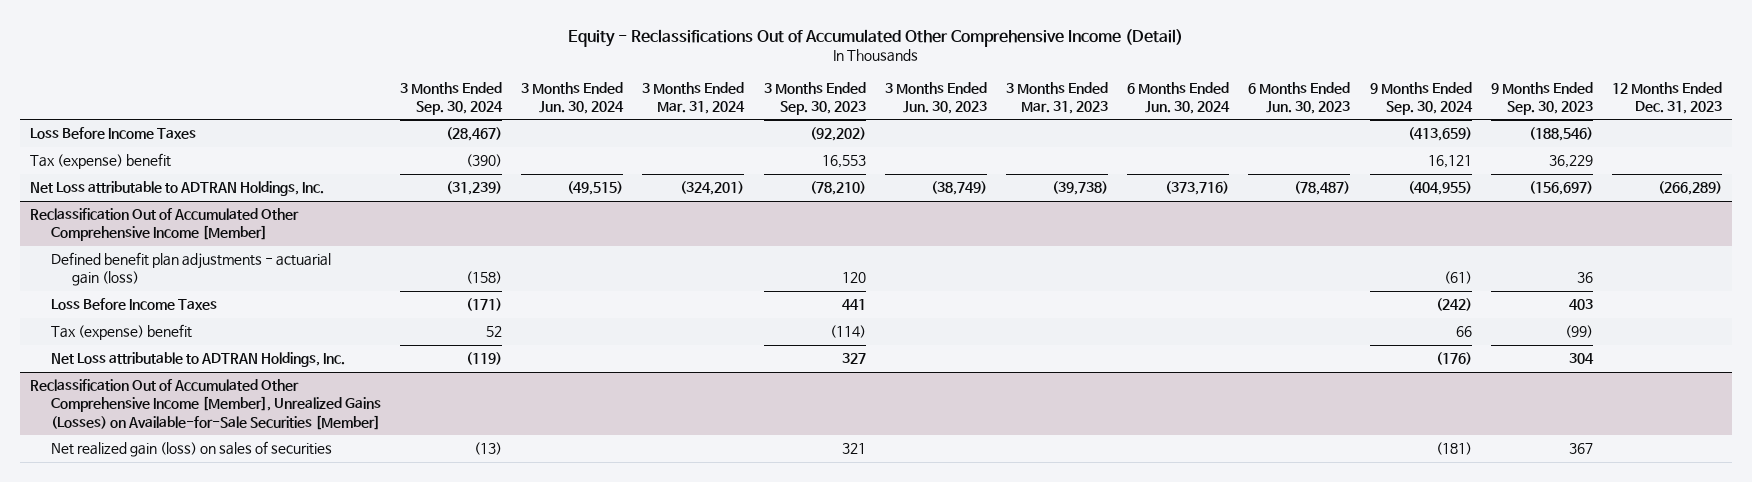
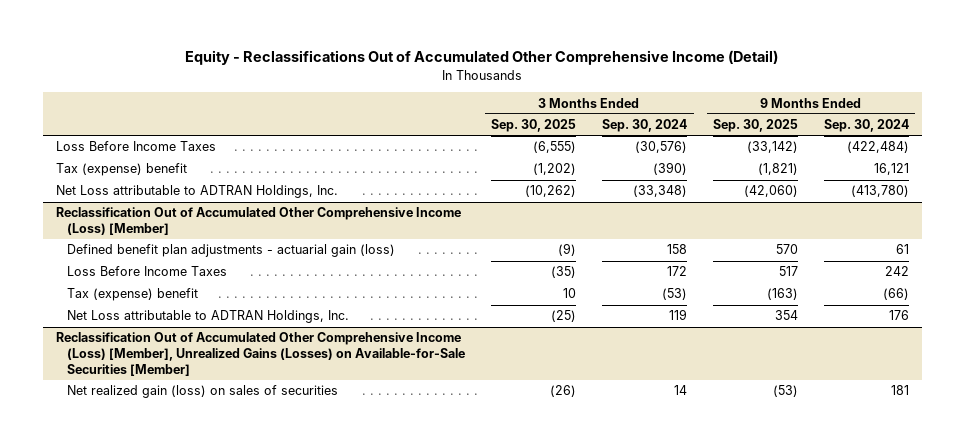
- | 3 Months Ended Sep. 30, 2024 | 3 Months Ended Jun. 30, 2024 | 3 Months Ended Mar. 31, 2024 | 3 Months Ended Sep. 30, 2023 | 3 Months Ended Jun. 30, 2023 | 3 Months Ended Mar. 31, 2023 | 6 Months Ended Jun. 30, 2024 | 6 Months Ended Jun. 30, 2023 | 9 Months Ended Sep. 30, 2024 | 9 Months Ended Sep. 30, 2023 | 12 Months Ended Dec. 31, 2023
+ | 3 Months Ended Sep. 30, 2025 | 3 Months Ended Sep. 30, 2024 | 9 Months Ended Sep. 30, 2025 | 9 Months Ended Sep. 30, 2024
- Loss Before Income Taxes | (28,467) | | | (92,202) | | | | | (413,659) | (188,546) |
+ Loss Before Income Taxes | (6,555) | (30,576) | (33,142) | (422,484)
- Net Loss attributable to ADTRAN Holdings, Inc. | (31,239) | (49,515) | (324,201) | (78,210) | (38,749) | (39,738) | (373,716) | (78,487) | (404,955) | (156,697) | (266,289)
- Reclassification Out of Accumulated Other Comprehensive Income [Member]
- Defined benefit plan adjustments - actuarial gain (loss) | (158) | | | 120 | | | | | (61) | 36 |
- Loss Before Income Taxes | (171) | | | 441 | | | | | (242) | 403 |
- Tax (expense) benefit | 52 | | | (114) | | | | | 66 | (99) |
- Net Loss attributable to ADTRAN Holdings, Inc. | (119) | | | 327 | | | | | (176) | 304 |
- Reclassification Out of Accumulated Other Comprehensive Income [Member], Unrealized Gains (Losses) on Available-for-Sale Securities [Member]
- Net realized gain (loss) on sales of securities | (13) | | | 321 | | | | | (181) | 367 |
+ Net Loss attributable to ADTRAN Holdings, Inc. | (10,262) | (33,348) | (42,060) | (413,780)
+ Reclassification Out of Accumulated Other Comprehensive Income (Loss) [Member]
+ Defined benefit plan adjustments - actuarial gain (loss) | (9) | 158 | 570 | 61
+ Loss Before Income Taxes | (35) | 172 | 517 | 242
+ Tax (expense) benefit | 10 | (53) | (163) | (66)
+ Net Loss attributable to ADTRAN Holdings, Inc. | (25) | 119 | 354 | 176
+ Reclassification Out of Accumulated Other Comprehensive Income (Loss) [Member], Unrealized Gains (Losses) on Available-for-Sale Securities [Member]
+ Net realized gain (loss) on sales of securities | (26) | 14 | (53) | 181

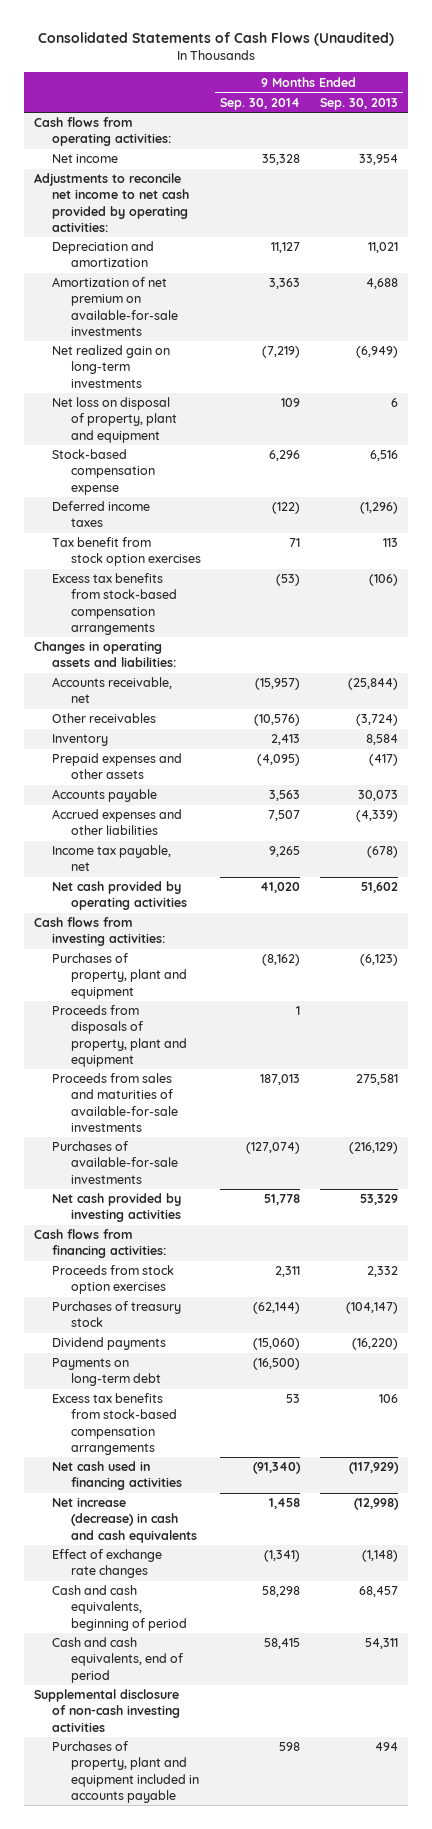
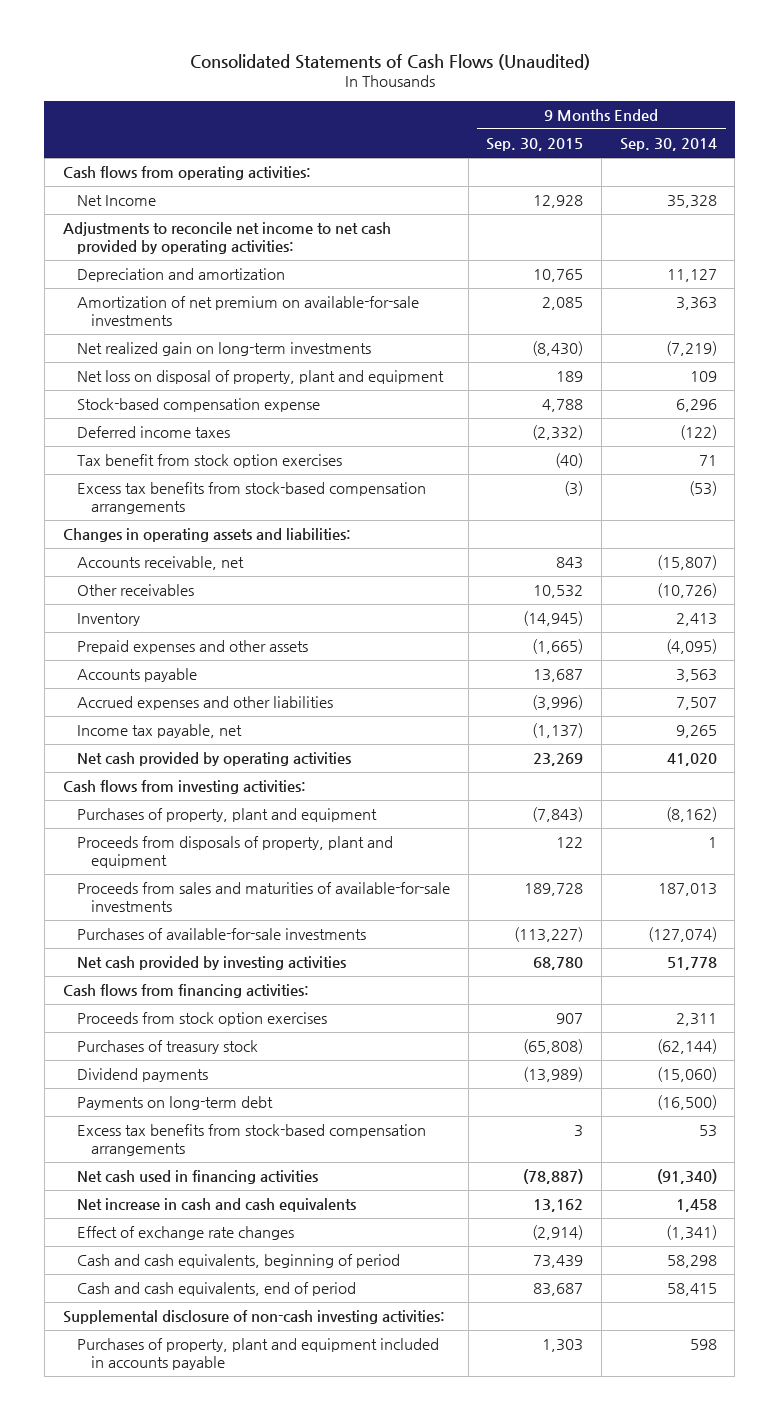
- | 9 Months Ended Sep. 30, 2014 | 9 Months Ended Sep. 30, 2013
+ | 9 Months Ended Sep. 30, 2015 | 9 Months Ended Sep. 30, 2014
- Net income | 35,328 | 33,954
+ Net Income | 12,928 | 35,328
- Accounts receivable, net | (15,957) | (25,844)
- Other receivables | (10,576) | (3,724)
+ Accounts receivable, net | 843 | (15,807)
+ Other receivables | 10,532 | (10,726)
- Net increase (decrease) in cash and cash equivalents | 1,458 | (12,998)
+ Net increase in cash and cash equivalents | 13,162 | 1,458
- Supplemental disclosure of non-cash investing activities
+ Supplemental disclosure of non-cash investing activities:

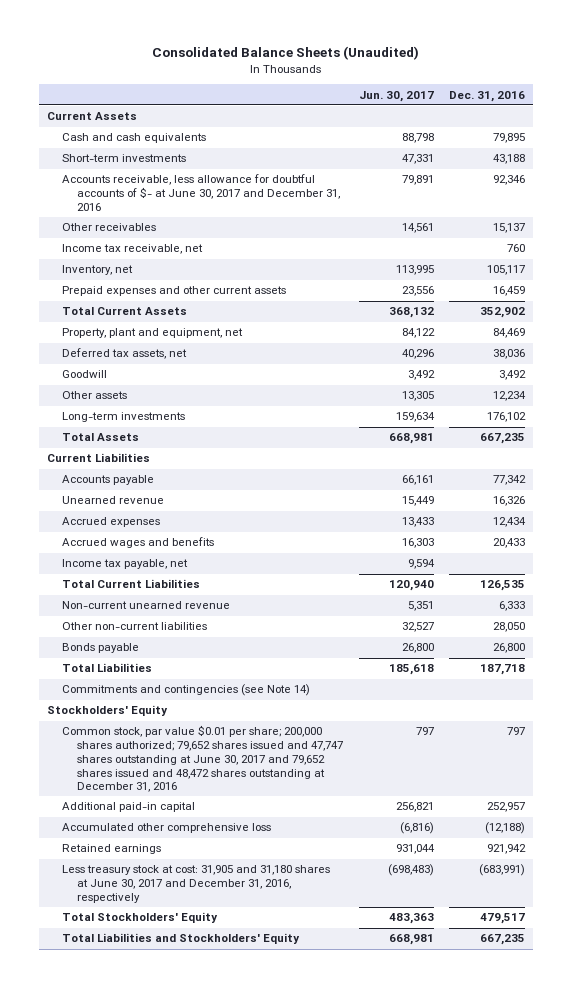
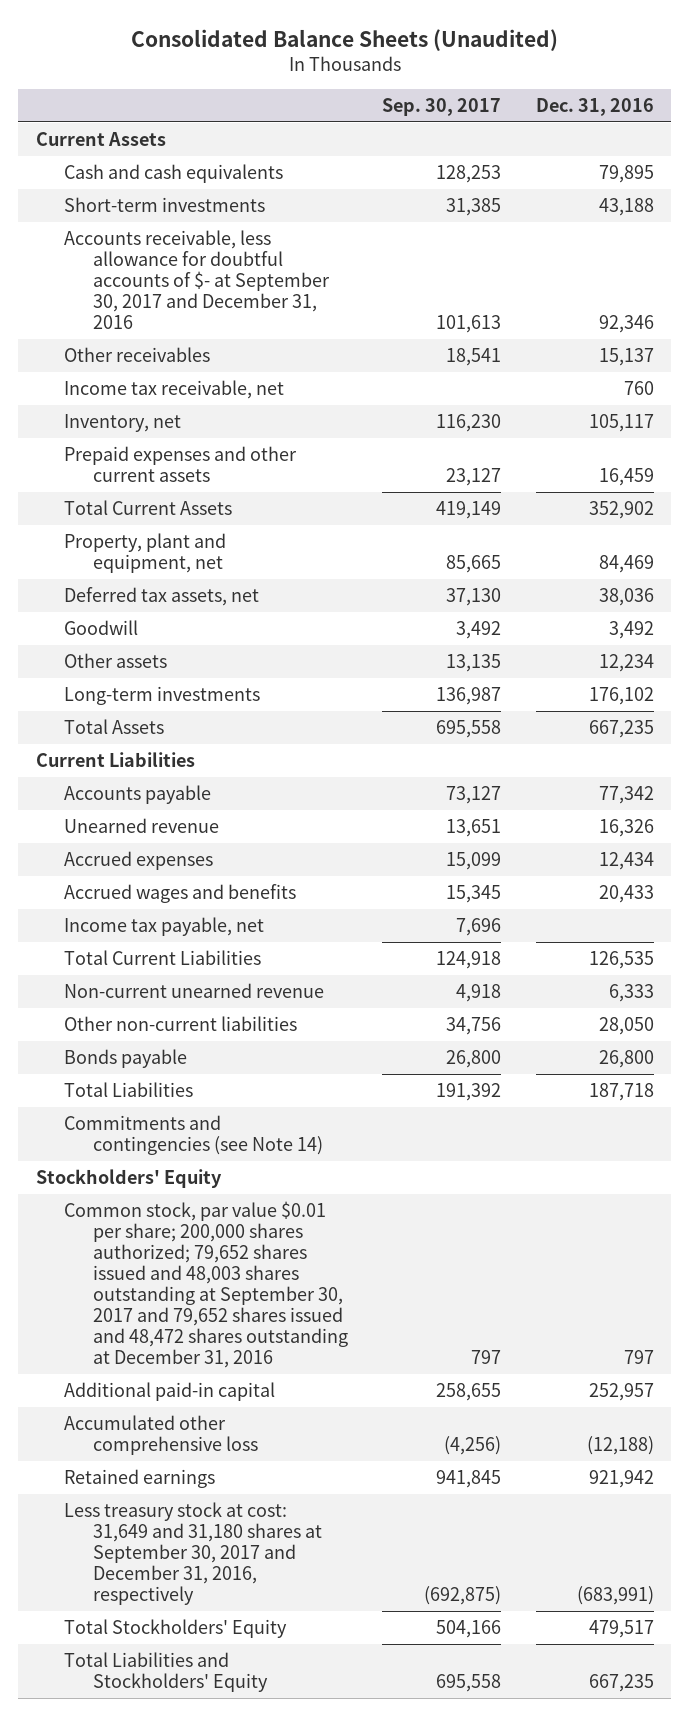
- | Jun. 30, 2017 | Dec. 31, 2016
+ | Sep. 30, 2017 | Dec. 31, 2016
- Accounts receivable, less allowance for doubtful accounts of $- at June 30, 2017 and December 31, 2016 | 79,891 | 92,346
+ Accounts receivable, less allowance for doubtful accounts of $- at September 30, 2017 and December 31, 2016 | 101,613 | 92,346
- Common stock, par value $0.01 per share; 200,000 shares authorized; 79,652 shares issued and 47,747 shares outstanding at June 30, 2017 and 79,652 shares issued and 48,472 shares outstanding at December 31, 2016 | 797 | 797
+ Common stock, par value $0.01 per share; 200,000 shares authorized; 79,652 shares issued and 48,003 shares outstanding at September 30, 2017 and 79,652 shares issued and 48,472 shares outstanding at December 31, 2016 | 797 | 797
- Less treasury stock at cost: 31,905 and 31,180 shares at June 30, 2017 and December 31, 2016, respectively | (698,483) | (683,991)
+ Less treasury stock at cost: 31,649 and 31,180 shares at September 30, 2017 and December 31, 2016, respectively | (692,875) | (683,991)

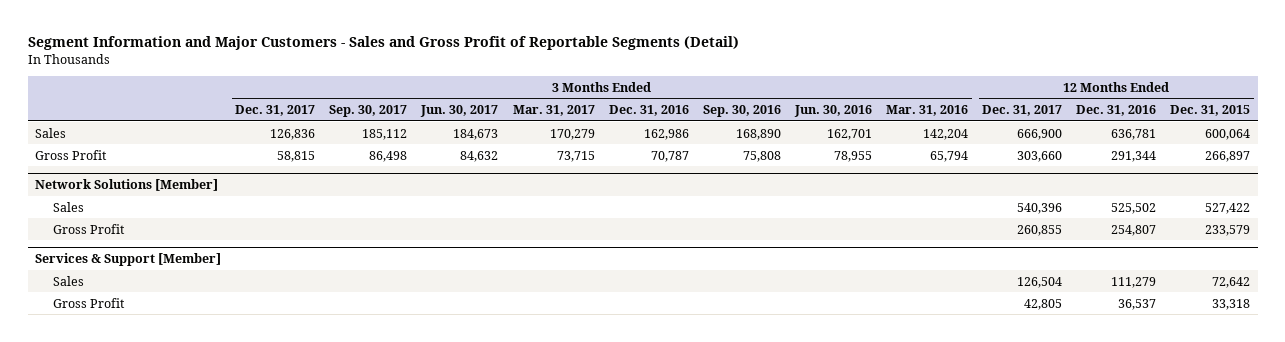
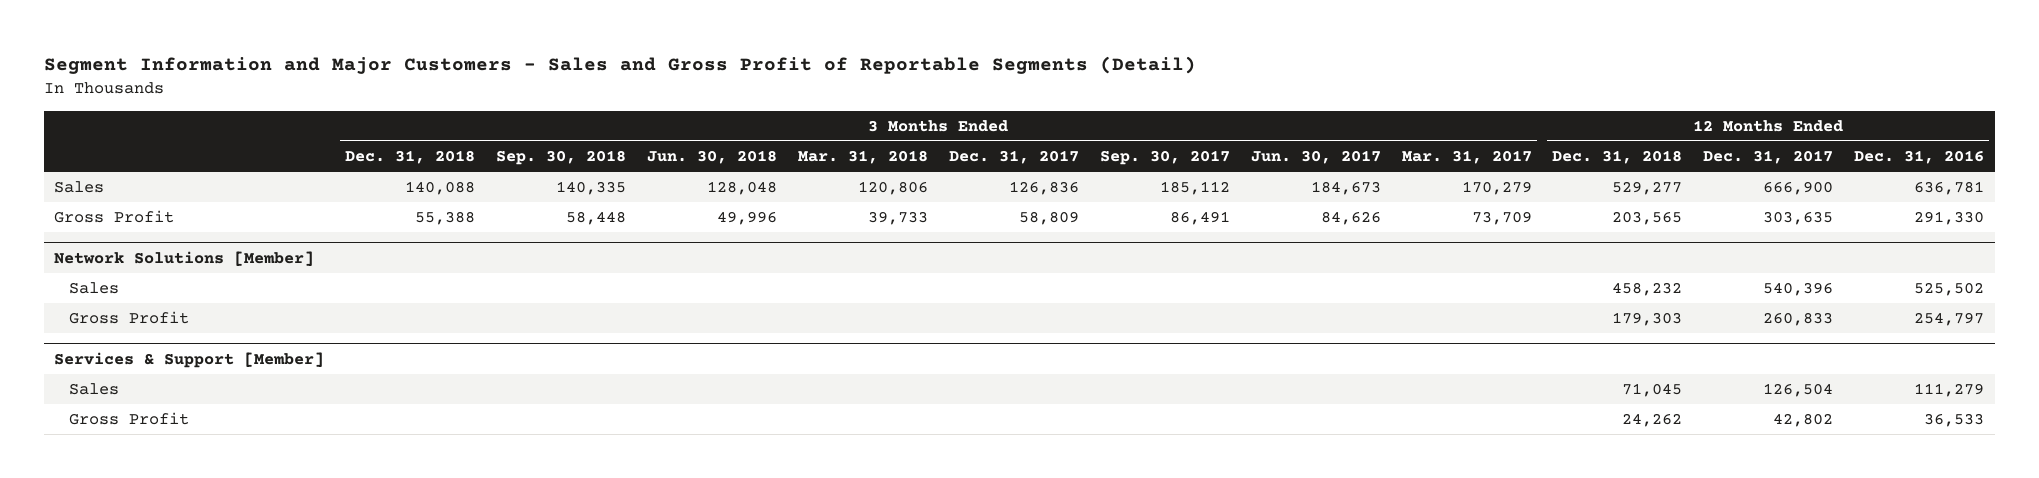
- | 3 Months Ended Dec. 31, 2017 | 3 Months Ended Sep. 30, 2017 | 3 Months Ended Jun. 30, 2017 | 3 Months Ended Mar. 31, 2017 | 3 Months Ended Dec. 31, 2016 | 3 Months Ended Sep. 30, 2016 | 3 Months Ended Jun. 30, 2016 | 3 Months Ended Mar. 31, 2016 | 12 Months Ended Dec. 31, 2017 | 12 Months Ended Dec. 31, 2016 | 12 Months Ended Dec. 31, 2015
+ | 3 Months Ended Dec. 31, 2018 | 3 Months Ended Sep. 30, 2018 | 3 Months Ended Jun. 30, 2018 | 3 Months Ended Mar. 31, 2018 | 3 Months Ended Dec. 31, 2017 | 3 Months Ended Sep. 30, 2017 | 3 Months Ended Jun. 30, 2017 | 3 Months Ended Mar. 31, 2017 | 12 Months Ended Dec. 31, 2018 | 12 Months Ended Dec. 31, 2017 | 12 Months Ended Dec. 31, 2016
- Gross Profit | 58,815 | 86,498 | 84,632 | 73,715 | 70,787 | 75,808 | 78,955 | 65,794 | 303,660 | 291,344 | 266,897
+ Gross Profit | 55,388 | 58,448 | 49,996 | 39,733 | 58,809 | 86,491 | 84,626 | 73,709 | 203,565 | 303,635 | 291,330
@ Network Solutions [Member]
- Gross Profit | | | | | | | | | 260,855 | 254,807 | 233,579
+ Gross Profit | | | | | | | | | 179,303 | 260,833 | 254,797
@ Services & Support [Member]
- Gross Profit | | | | | | | | | 42,805 | 36,537 | 33,318
+ Gross Profit | | | | | | | | | 24,262 | 42,802 | 36,533

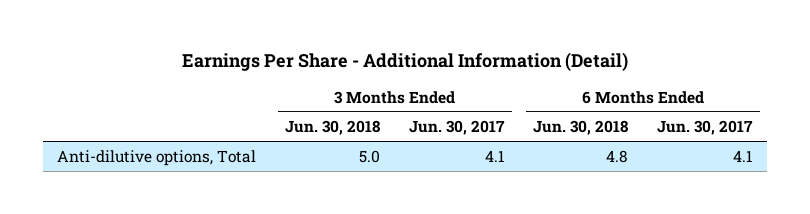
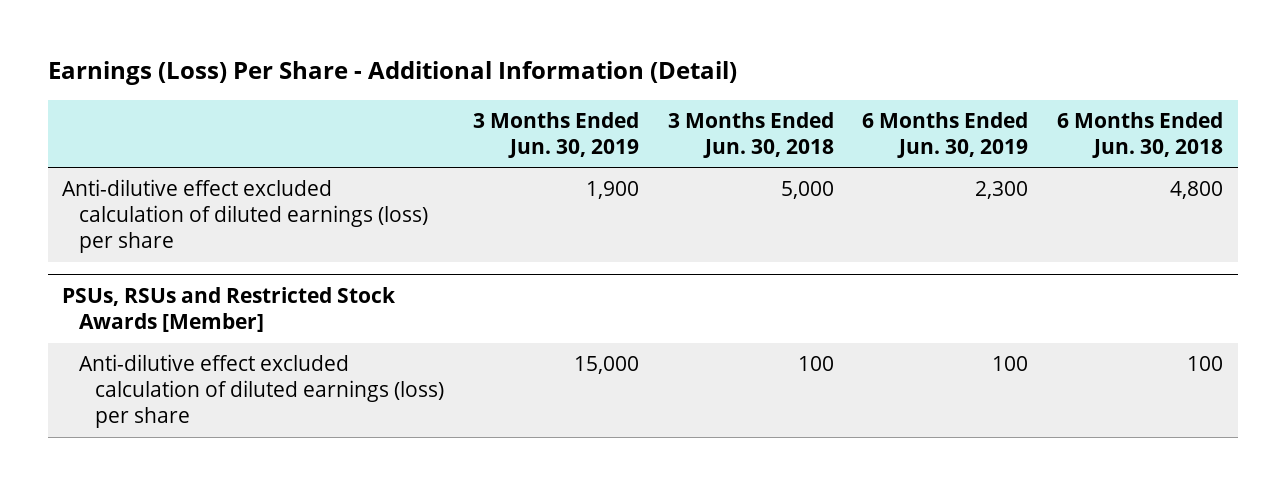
- Earnings Per Share - Additional Information (Detail)
+ Earnings (Loss) Per Share - Additional Information (Detail)
- | 3 Months Ended Jun. 30, 2018 | 3 Months Ended Jun. 30, 2017 | 6 Months Ended Jun. 30, 2018 | 6 Months Ended Jun. 30, 2017
+ | 3 Months Ended Jun. 30, 2019 | 3 Months Ended Jun. 30, 2018 | 6 Months Ended Jun. 30, 2019 | 6 Months Ended Jun. 30, 2018
- Anti-dilutive options, Total | 5.0 | 4.1 | 4.8 | 4.1
+ Anti-dilutive effect excluded calculation of diluted earnings (loss) per share | 1,900 | 5,000 | 2,300 | 4,800
+ PSUs, RSUs and Restricted Stock Awards [Member]
+ Anti-dilutive effect excluded calculation of diluted earnings (loss) per share | 15,000 | 100 | 100 | 100

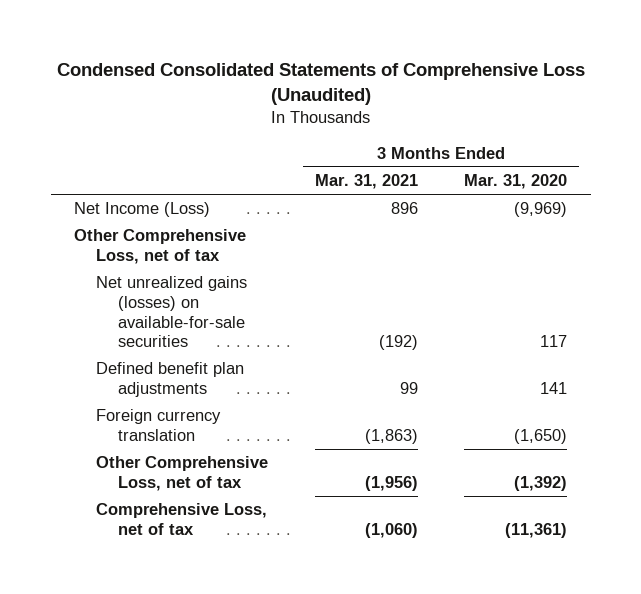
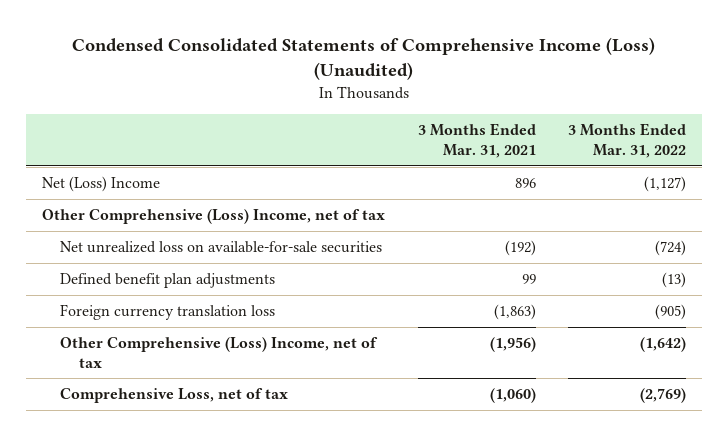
- Condensed Consolidated Statements of Comprehensive Loss (Unaudited)
+ Condensed Consolidated Statements of Comprehensive Income (Loss) (Unaudited)
- | 3 Months Ended Mar. 31, 2021 | 3 Months Ended Mar. 31, 2020
+ | 3 Months Ended Mar. 31, 2021 | 3 Months Ended Mar. 31, 2022
- Net Income (Loss) | 896 | (9,969)
- Other Comprehensive Loss, net of tax
- Net unrealized gains (losses) on available-for-sale securities | (192) | 117
+ Net (Loss) Income | 896 | (1,127)
+ Other Comprehensive (Loss) Income, net of tax
+ Net unrealized loss on available-for-sale securities | (192) | (724)
- Foreign currency translation | (1,863) | (1,650)
- Other Comprehensive Loss, net of tax | (1,956) | (1,392)
+ Foreign currency translation loss | (1,863) | (905)
+ Other Comprehensive (Loss) Income, net of tax | (1,956) | (1,642)

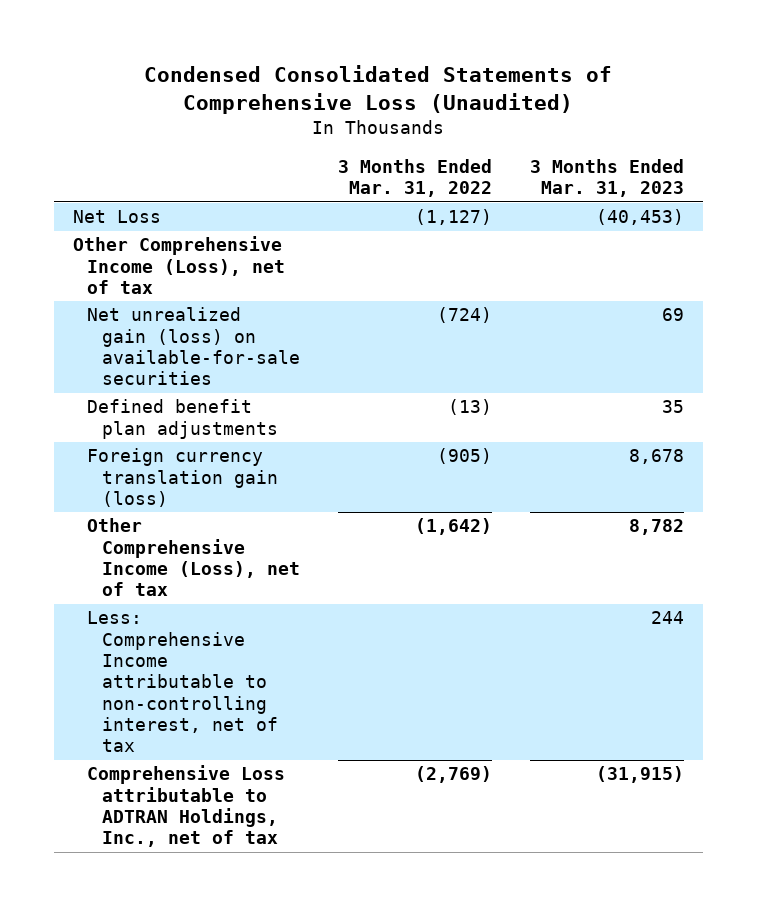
- Condensed Consolidated Statements of Comprehensive Income (Loss) (Unaudited)
+ Condensed Consolidated Statements of Comprehensive Loss (Unaudited)
- | 3 Months Ended Mar. 31, 2021 | 3 Months Ended Mar. 31, 2022
+ | 3 Months Ended Mar. 31, 2022 | 3 Months Ended Mar. 31, 2023
- Net (Loss) Income | 896 | (1,127)
- Other Comprehensive (Loss) Income, net of tax
- Net unrealized loss on available-for-sale securities | (192) | (724)
+ Net Loss | (1,127) | (40,453)
+ Other Comprehensive Income (Loss), net of tax
+ Net unrealized gain (loss) on available-for-sale securities | (724) | 69
- Foreign currency translation loss | (1,863) | (905)
- Other Comprehensive (Loss) Income, net of tax | (1,956) | (1,642)
- Comprehensive Loss, net of tax | (1,060) | (2,769)
+ Foreign currency translation gain (loss) | (905) | 8,678
+ Other Comprehensive Income (Loss), net of tax | (1,642) | 8,782
+ Less: Comprehensive Income attributable to non-controlling interest, net of tax | | 244
+ Comprehensive Loss attributable to ADTRAN Holdings, Inc., net of tax | (2,769) | (31,915)

